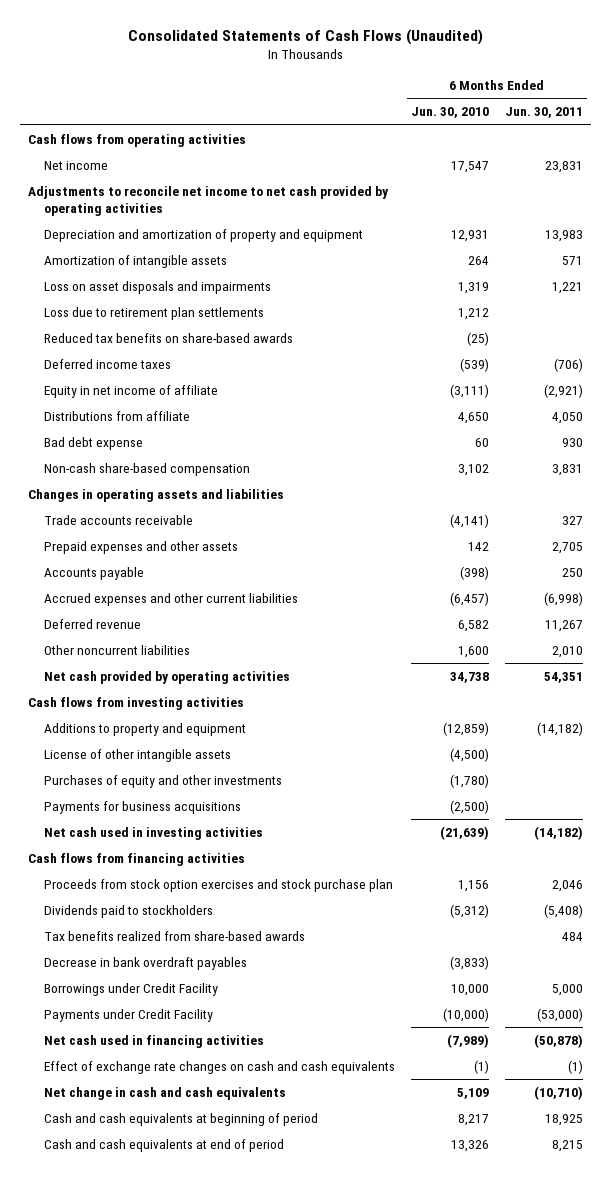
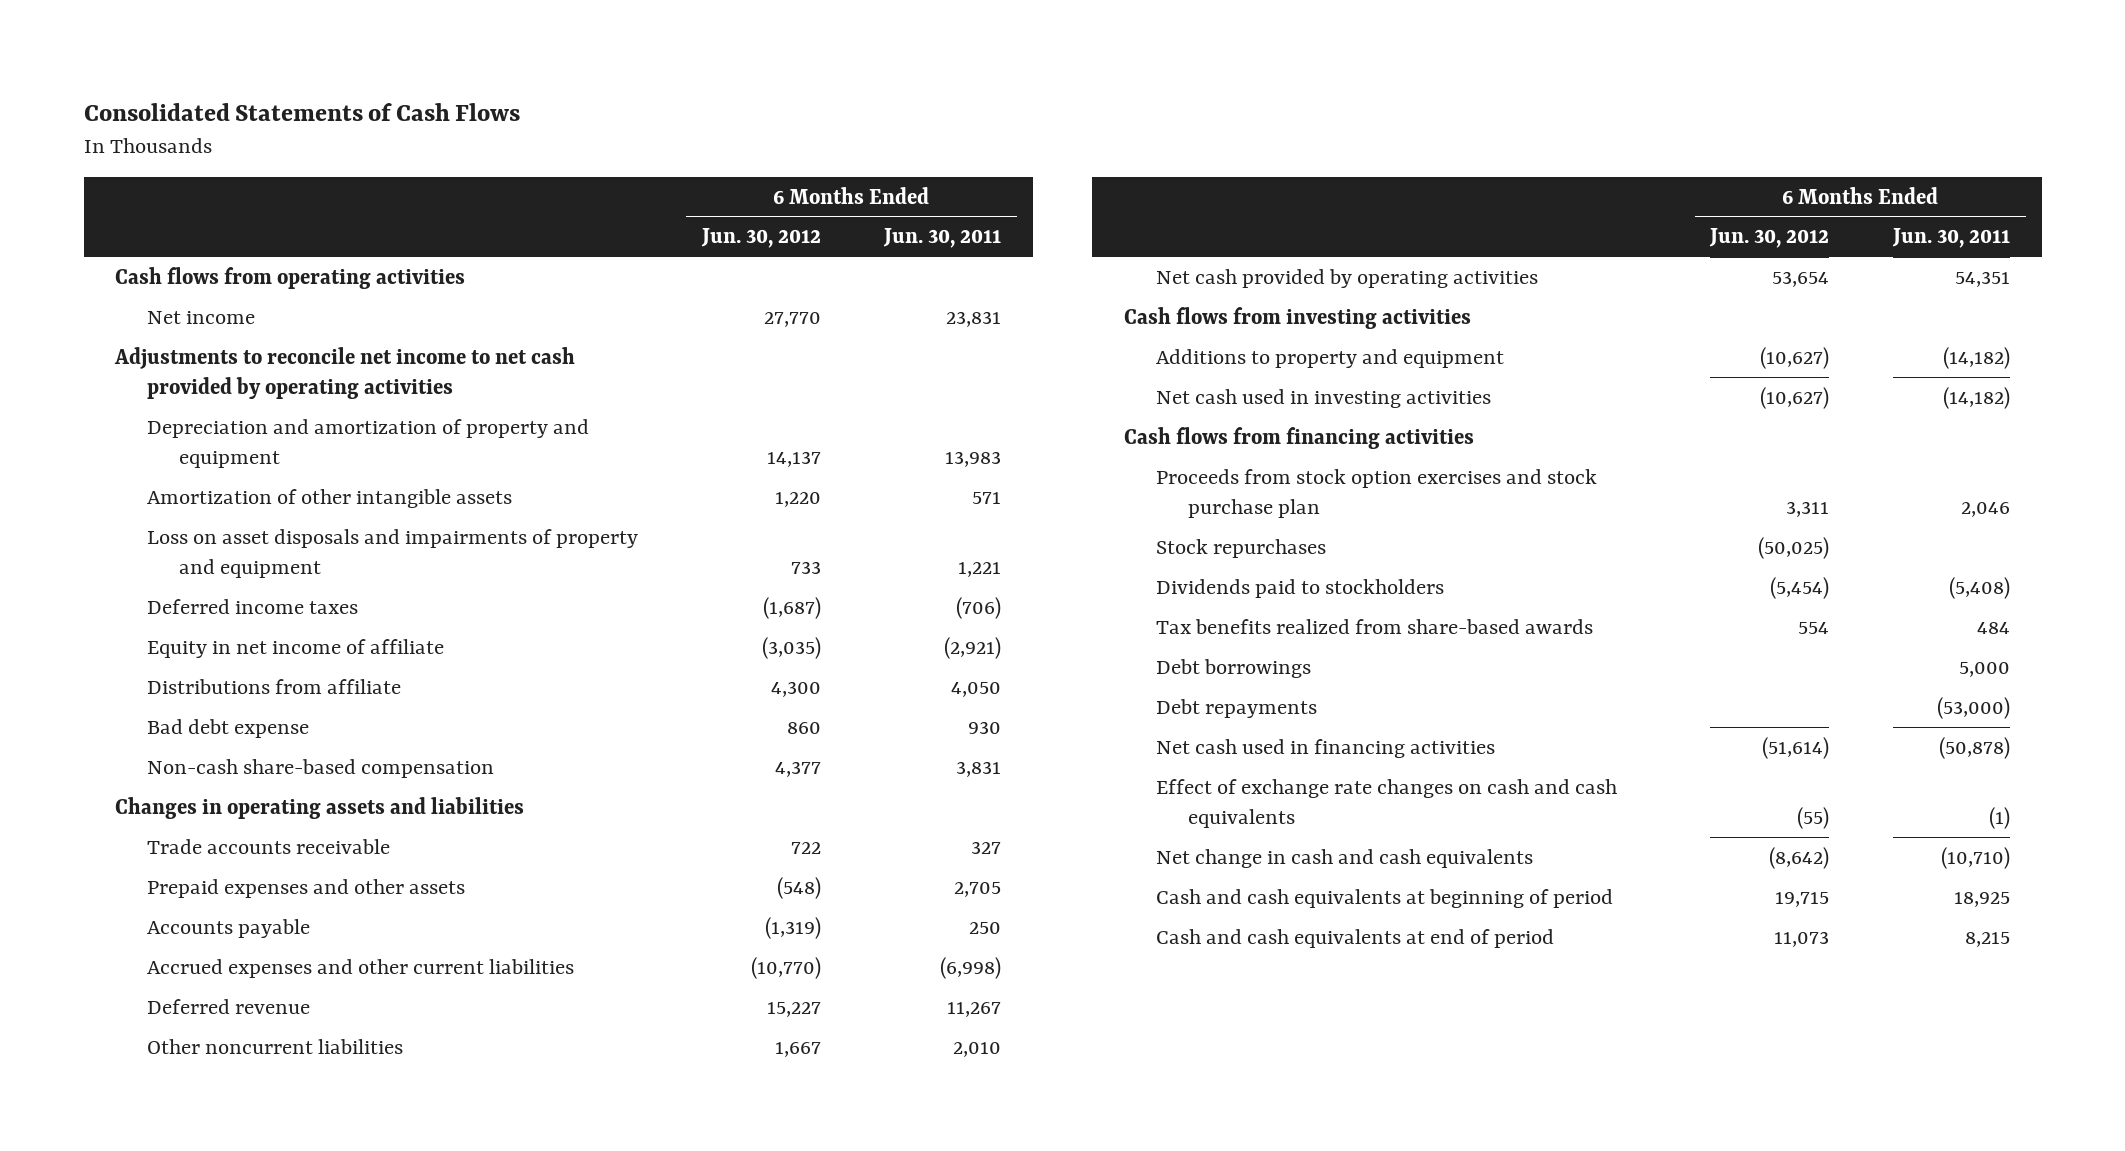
- Consolidated Statements of Cash Flows (Unaudited)
+ Consolidated Statements of Cash Flows
- | 6 Months Ended Jun. 30, 2010 | 6 Months Ended Jun. 30, 2011
+ | 6 Months Ended Jun. 30, 2012 | 6 Months Ended Jun. 30, 2011
- Amortization of intangible assets | 264 | 571
- Loss on asset disposals and impairments | 1,319 | 1,221
- Loss due to retirement plan settlements | 1,212 |
- Reduced tax benefits on share-based awards | (25) |
+ Amortization of other intangible assets | 1,220 | 571
+ Loss on asset disposals and impairments of property and equipment | 733 | 1,221
- License of other intangible assets | (4,500) |
- Purchases of equity and other investments | (1,780) |
- Payments for business acquisitions | (2,500) |
+ Stock repurchases | (50,025) |
- Decrease in bank overdraft payables | (3,833) |
- Borrowings under Credit Facility | 10,000 | 5,000
- Payments under Credit Facility | (10,000) | (53,000)
+ Debt borrowings | | 5,000
+ Debt repayments | | (53,000)

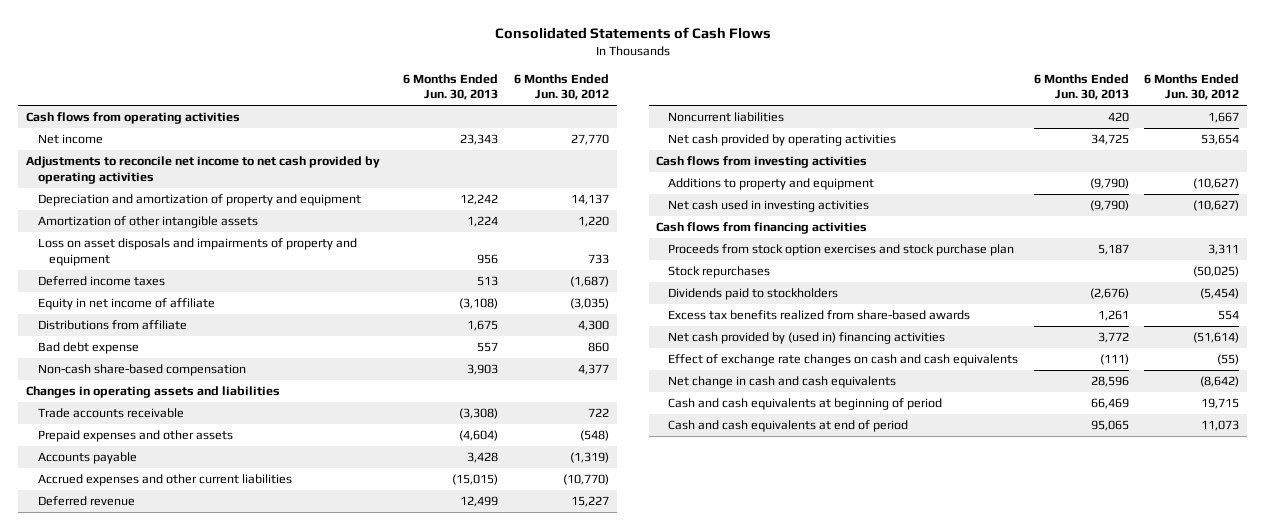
- | 6 Months Ended Jun. 30, 2012 | 6 Months Ended Jun. 30, 2011
+ | 6 Months Ended Jun. 30, 2013 | 6 Months Ended Jun. 30, 2012
- Other noncurrent liabilities | 1,667 | 2,010
+ Noncurrent liabilities | 420 | 1,667
- Tax benefits realized from share-based awards | 554 | 484
- Debt borrowings | | 5,000
- Debt repayments | | (53,000)
- Net cash used in financing activities | (51,614) | (50,878)
+ Excess tax benefits realized from share-based awards | 1,261 | 554
+ Net cash provided by (used in) financing activities | 3,772 | (51,614)

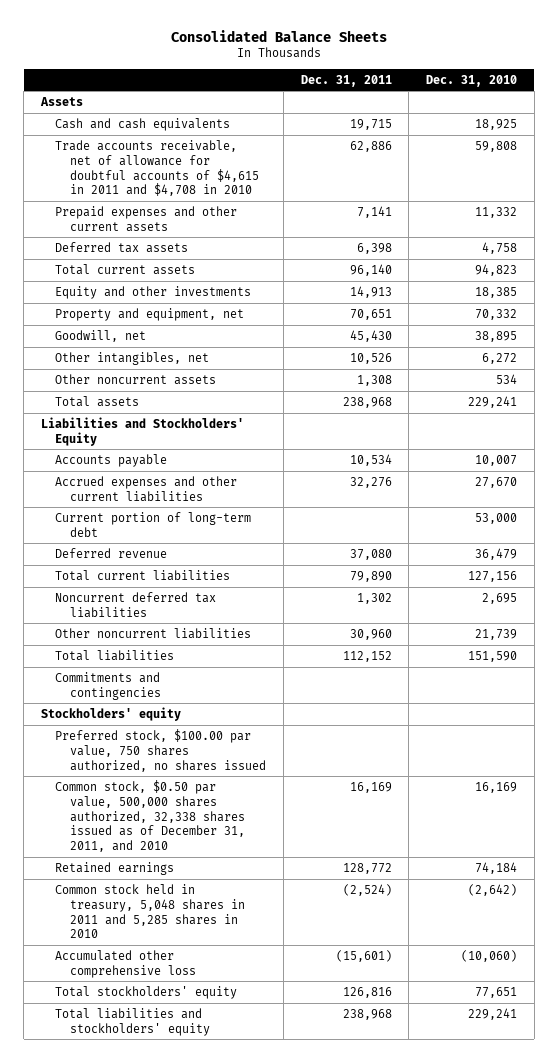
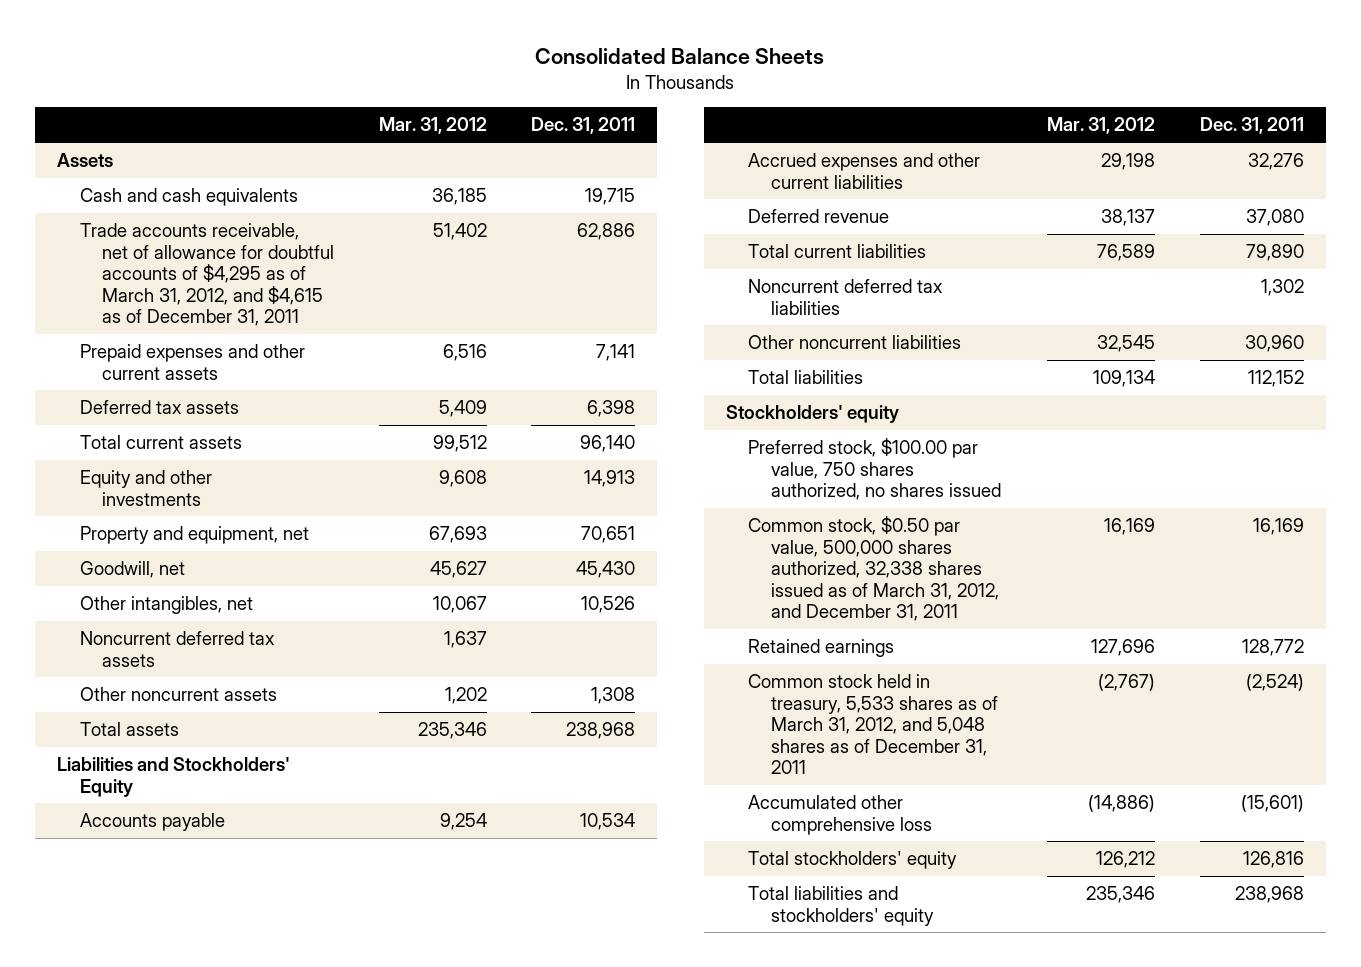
- | Dec. 31, 2011 | Dec. 31, 2010
+ | Mar. 31, 2012 | Dec. 31, 2011
- Trade accounts receivable, net of allowance for doubtful accounts of $4,615 in 2011 and $4,708 in 2010 | 62,886 | 59,808
+ Trade accounts receivable, net of allowance for doubtful accounts of $4,295 as of March 31, 2012, and $4,615 as of December 31, 2011 | 51,402 | 62,886
+ Noncurrent deferred tax assets | 1,637 |
- Current portion of long-term debt | | 53,000
- Commitments and contingencies
- Common stock, $0.50 par value, 500,000 shares authorized, 32,338 shares issued as of December 31, 2011, and 2010 | 16,169 | 16,169
+ Common stock, $0.50 par value, 500,000 shares authorized, 32,338 shares issued as of March 31, 2012, and December 31, 2011 | 16,169 | 16,169
- Common stock held in treasury, 5,048 shares in 2011 and 5,285 shares in 2010 | (2,524) | (2,642)
+ Common stock held in treasury, 5,533 shares as of March 31, 2012, and 5,048 shares as of December 31, 2011 | (2,767) | (2,524)

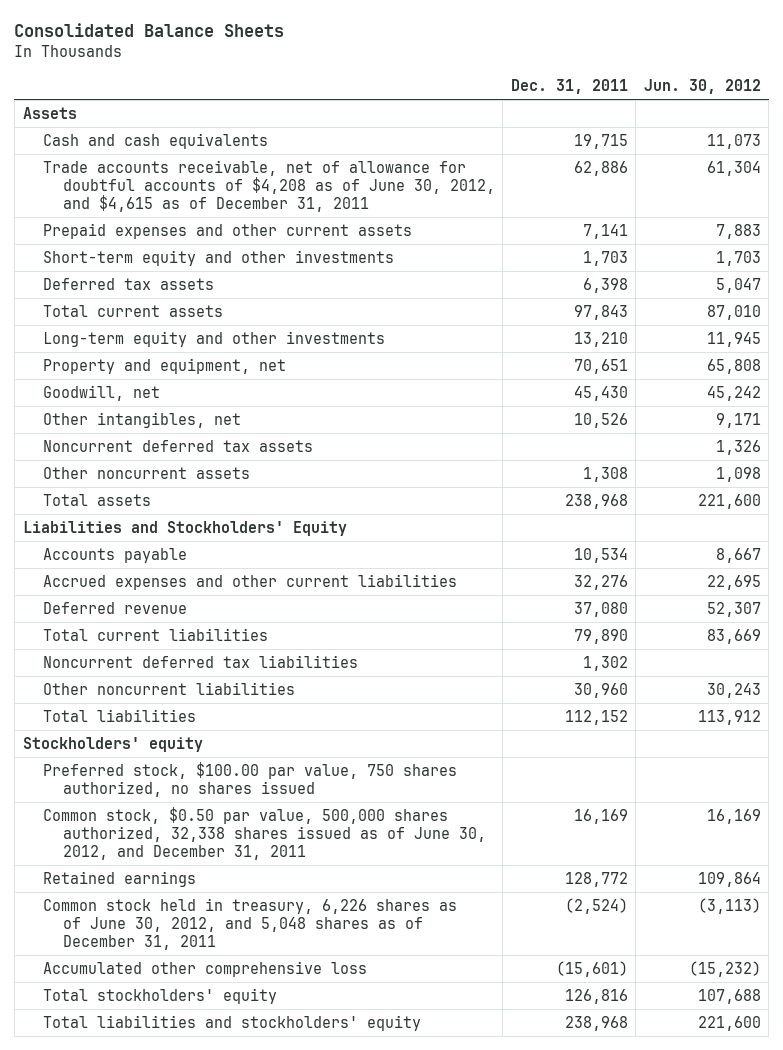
- | Mar. 31, 2012 | Dec. 31, 2011
+ | Dec. 31, 2011 | Jun. 30, 2012
- Trade accounts receivable, net of allowance for doubtful accounts of $4,295 as of March 31, 2012, and $4,615 as of December 31, 2011 | 51,402 | 62,886
+ Trade accounts receivable, net of allowance for doubtful accounts of $4,208 as of June 30, 2012, and $4,615 as of December 31, 2011 | 62,886 | 61,304
+ Short-term equity and other investments | 1,703 | 1,703
- Total current assets | 99,512 | 96,140
- Equity and other investments | 9,608 | 14,913
+ Total current assets | 97,843 | 87,010
+ Long-term equity and other investments | 13,210 | 11,945
- Common stock, $0.50 par value, 500,000 shares authorized, 32,338 shares issued as of March 31, 2012, and December 31, 2011 | 16,169 | 16,169
+ Common stock, $0.50 par value, 500,000 shares authorized, 32,338 shares issued as of June 30, 2012, and December 31, 2011 | 16,169 | 16,169
- Common stock held in treasury, 5,533 shares as of March 31, 2012, and 5,048 shares as of December 31, 2011 | (2,767) | (2,524)
+ Common stock held in treasury, 6,226 shares as of June 30, 2012, and 5,048 shares as of December 31, 2011 | (2,524) | (3,113)

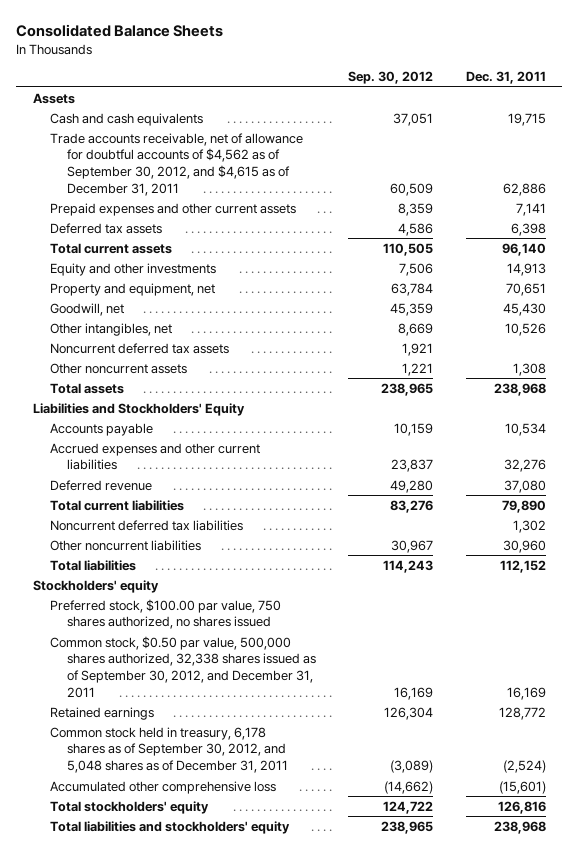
- | Dec. 31, 2011 | Jun. 30, 2012
+ | Sep. 30, 2012 | Dec. 31, 2011
- Trade accounts receivable, net of allowance for doubtful accounts of $4,208 as of June 30, 2012, and $4,615 as of December 31, 2011 | 62,886 | 61,304
+ Trade accounts receivable, net of allowance for doubtful accounts of $4,562 as of September 30, 2012, and $4,615 as of December 31, 2011 | 60,509 | 62,886
- Short-term equity and other investments | 1,703 | 1,703
- Total current assets | 97,843 | 87,010
- Long-term equity and other investments | 13,210 | 11,945
+ Total current assets | 110,505 | 96,140
+ Equity and other investments | 7,506 | 14,913
- Common stock, $0.50 par value, 500,000 shares authorized, 32,338 shares issued as of June 30, 2012, and December 31, 2011 | 16,169 | 16,169
+ Common stock, $0.50 par value, 500,000 shares authorized, 32,338 shares issued as of September 30, 2012, and December 31, 2011 | 16,169 | 16,169
- Common stock held in treasury, 6,226 shares as of June 30, 2012, and 5,048 shares as of December 31, 2011 | (2,524) | (3,113)
+ Common stock held in treasury, 6,178 shares as of September 30, 2012, and 5,048 shares as of December 31, 2011 | (3,089) | (2,524)

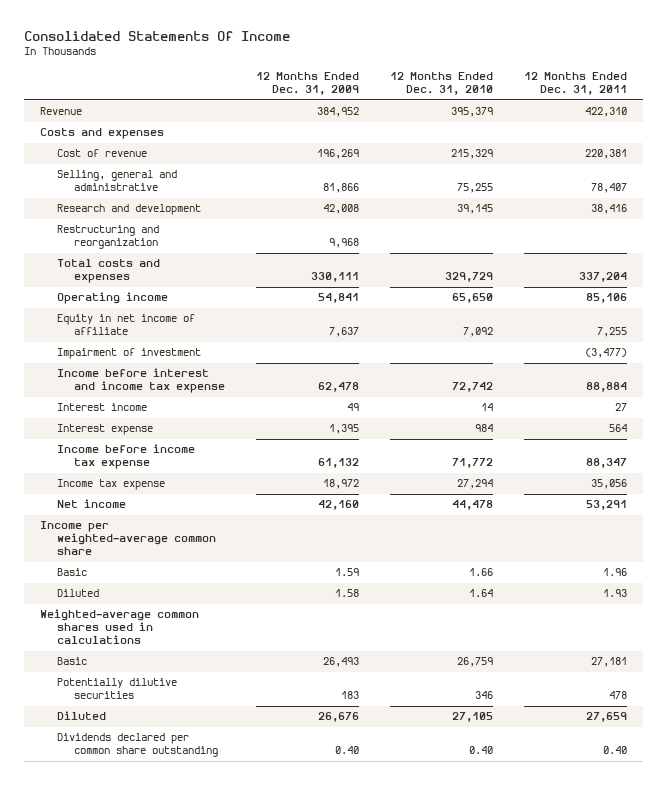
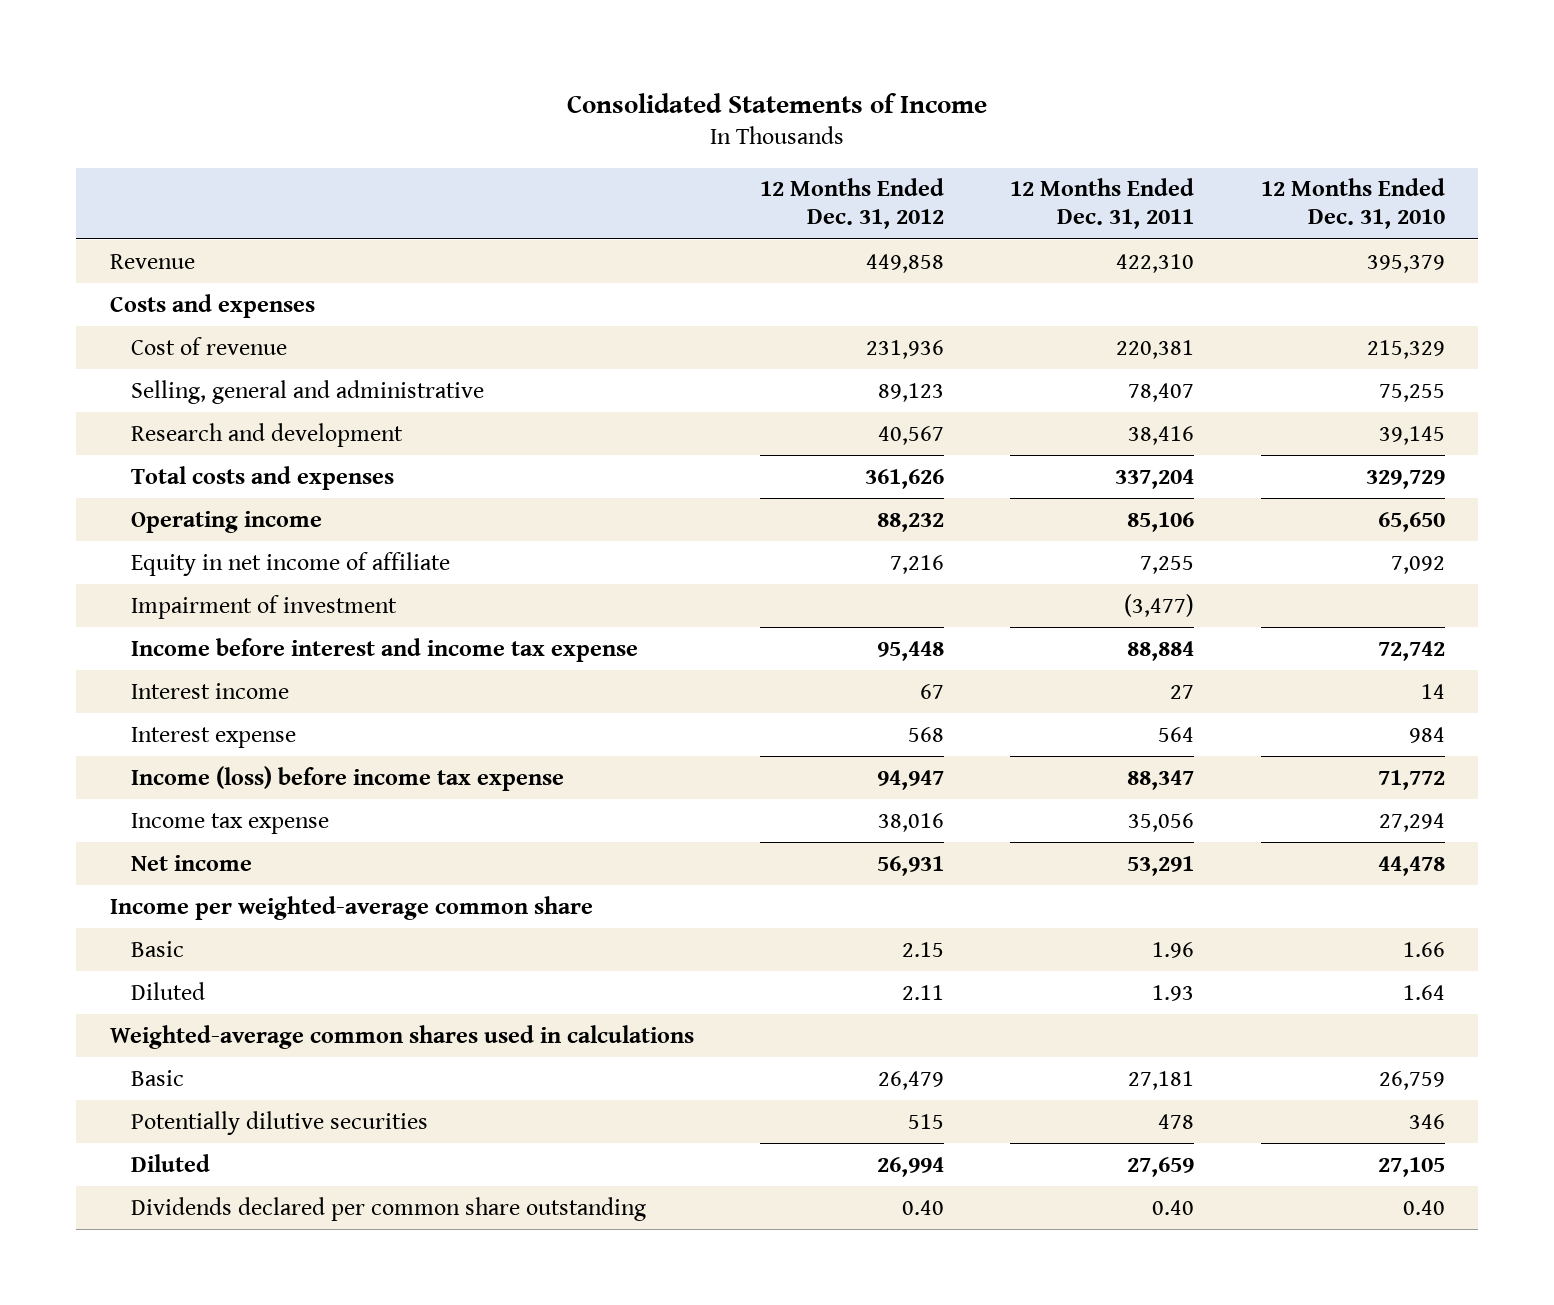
- Consolidated Statements Of Income
+ Consolidated Statements of Income
- | 12 Months Ended Dec. 31, 2009 | 12 Months Ended Dec. 31, 2010 | 12 Months Ended Dec. 31, 2011
+ | 12 Months Ended Dec. 31, 2012 | 12 Months Ended Dec. 31, 2011 | 12 Months Ended Dec. 31, 2010
- Restructuring and reorganization | 9,968 | |
- Income before income tax expense | 61,132 | 71,772 | 88,347
+ Income (loss) before income tax expense | 94,947 | 88,347 | 71,772

